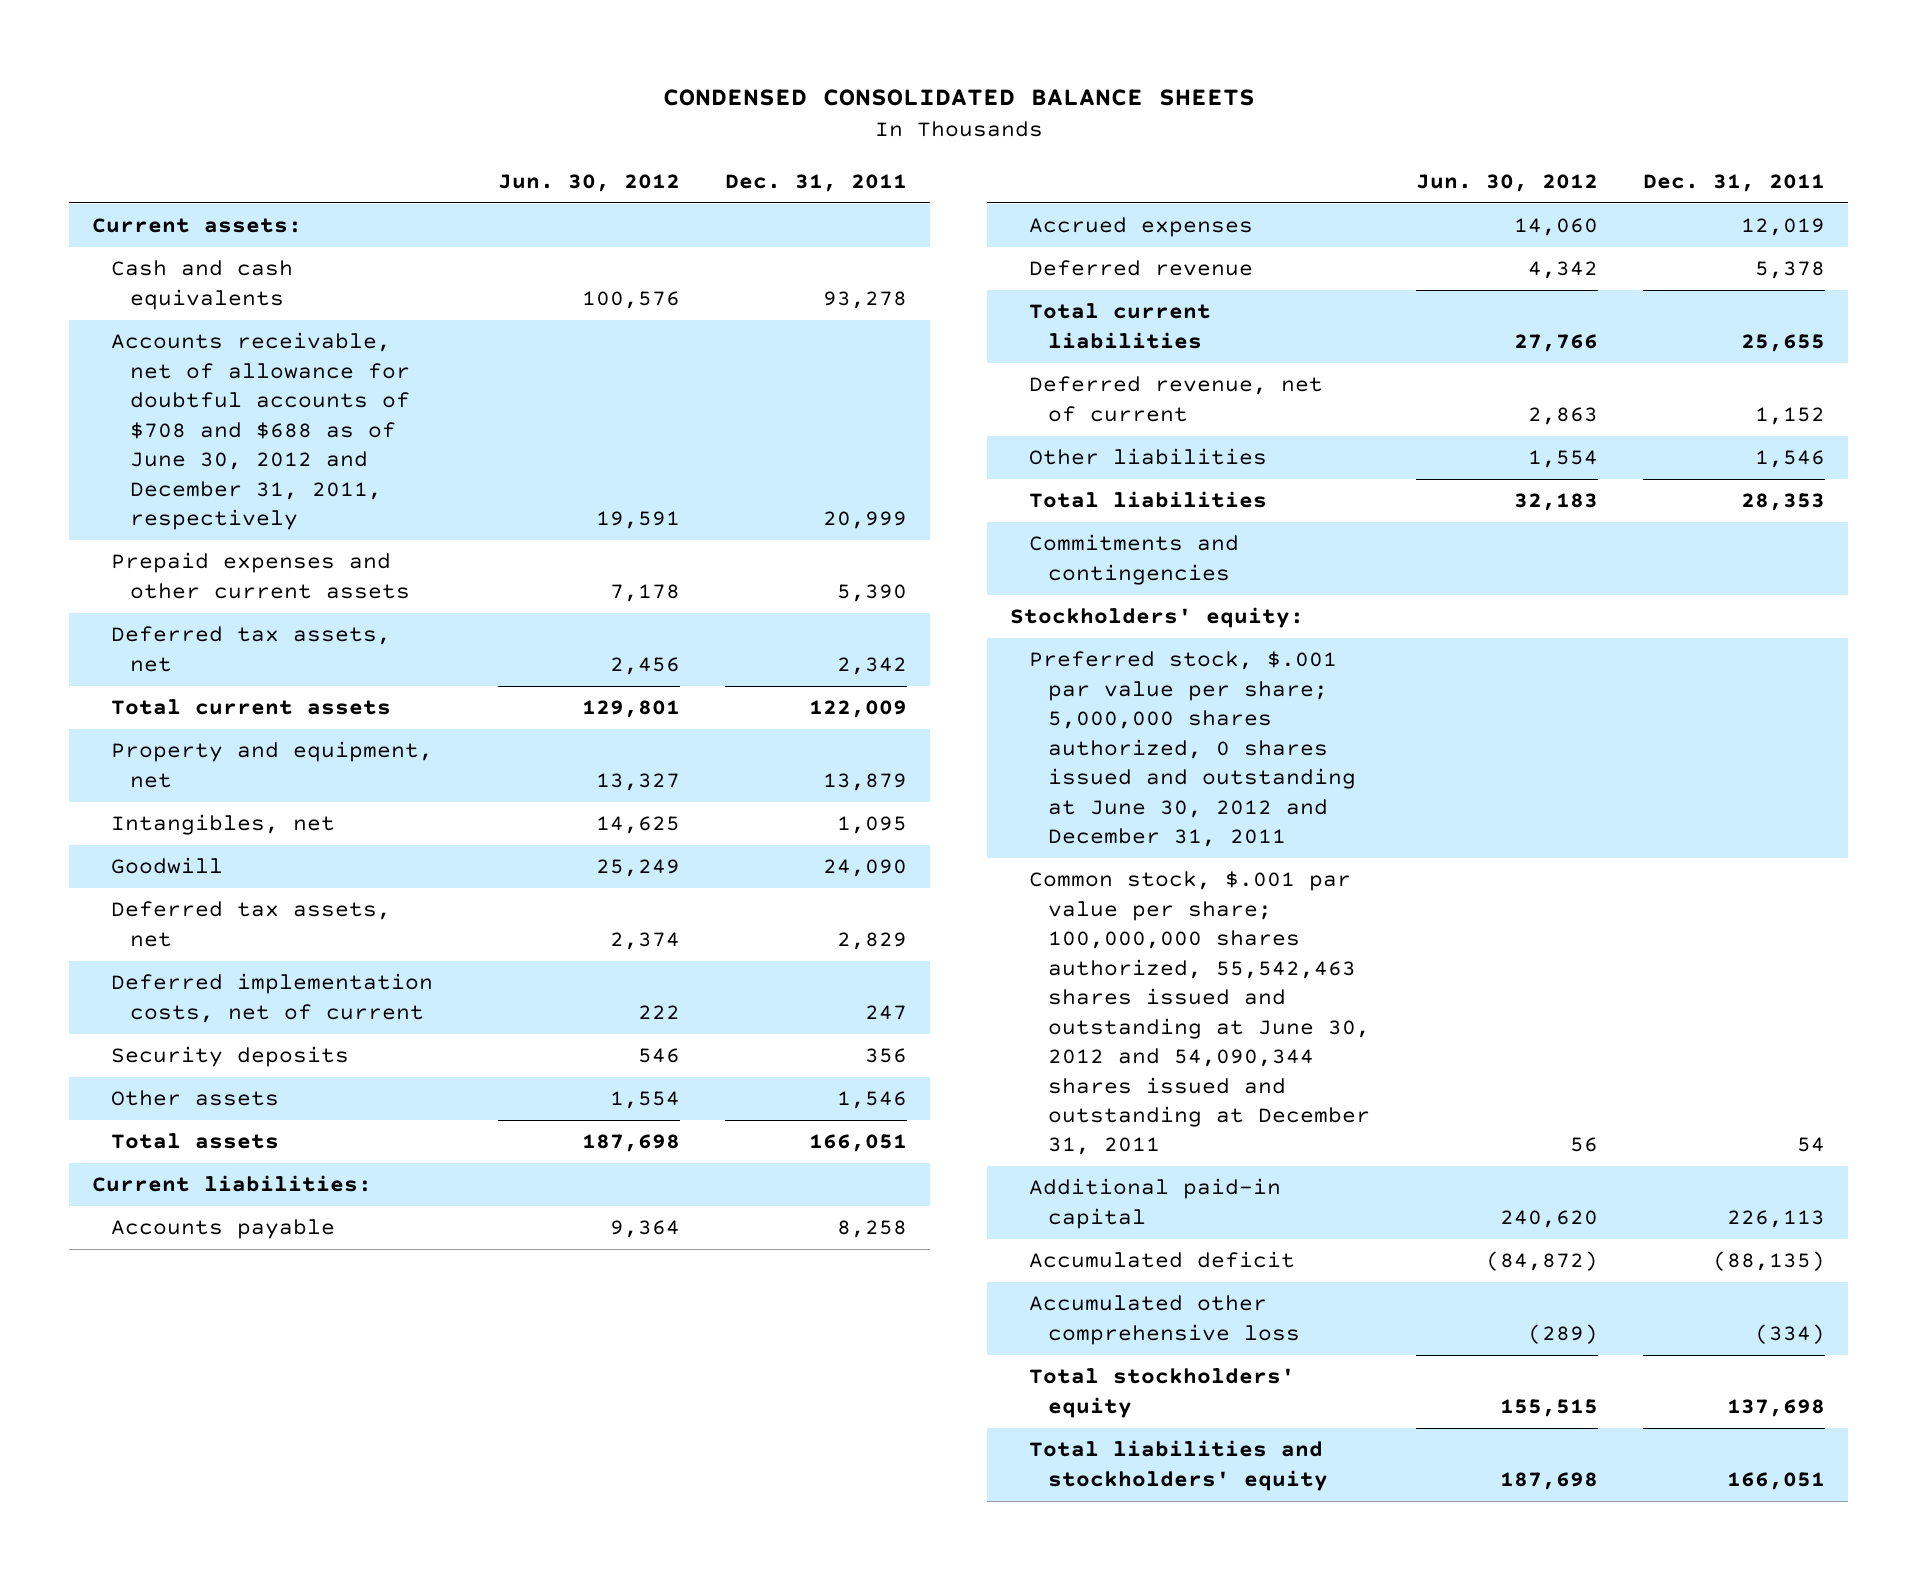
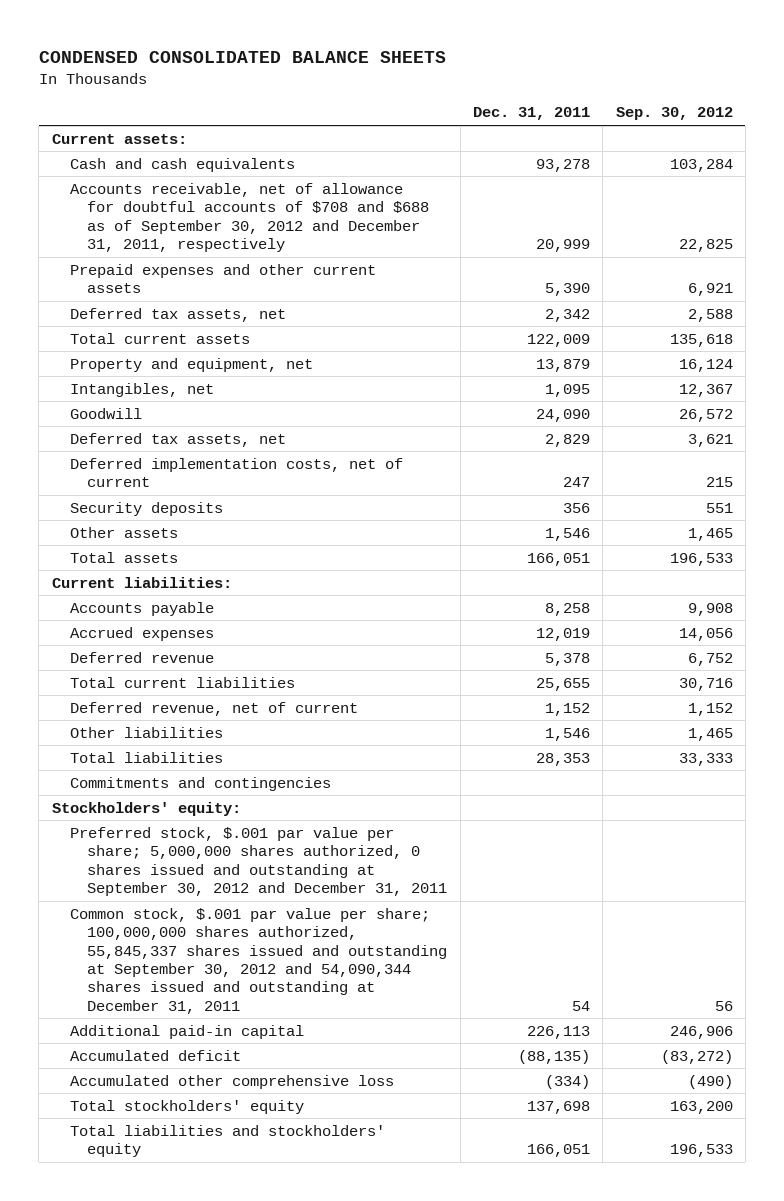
- | Jun. 30, 2012 | Dec. 31, 2011
+ | Dec. 31, 2011 | Sep. 30, 2012
- Accounts receivable, net of allowance for doubtful accounts of $708 and $688 as of June 30, 2012 and December 31, 2011, respectively | 19,591 | 20,999
+ Accounts receivable, net of allowance for doubtful accounts of $708 and $688 as of September 30, 2012 and December 31, 2011, respectively | 20,999 | 22,825
- Preferred stock, $.001 par value per share; 5,000,000 shares authorized, 0 shares issued and outstanding at June 30, 2012 and December 31, 2011
- Common stock, $.001 par value per share; 100,000,000 shares authorized, 55,542,463 shares issued and outstanding at June 30, 2012 and 54,090,344 shares issued and outstanding at December 31, 2011 | 56 | 54
+ Preferred stock, $.001 par value per share; 5,000,000 shares authorized, 0 shares issued and outstanding at September 30, 2012 and December 31, 2011
+ Common stock, $.001 par value per share; 100,000,000 shares authorized, 55,845,337 shares issued and outstanding at September 30, 2012 and 54,090,344 shares issued and outstanding at December 31, 2011 | 54 | 56

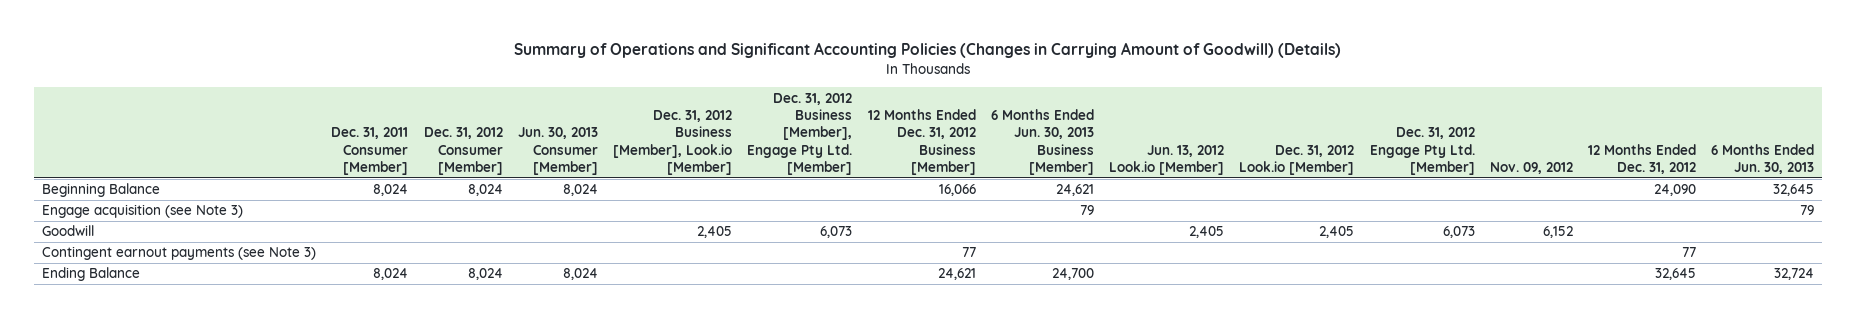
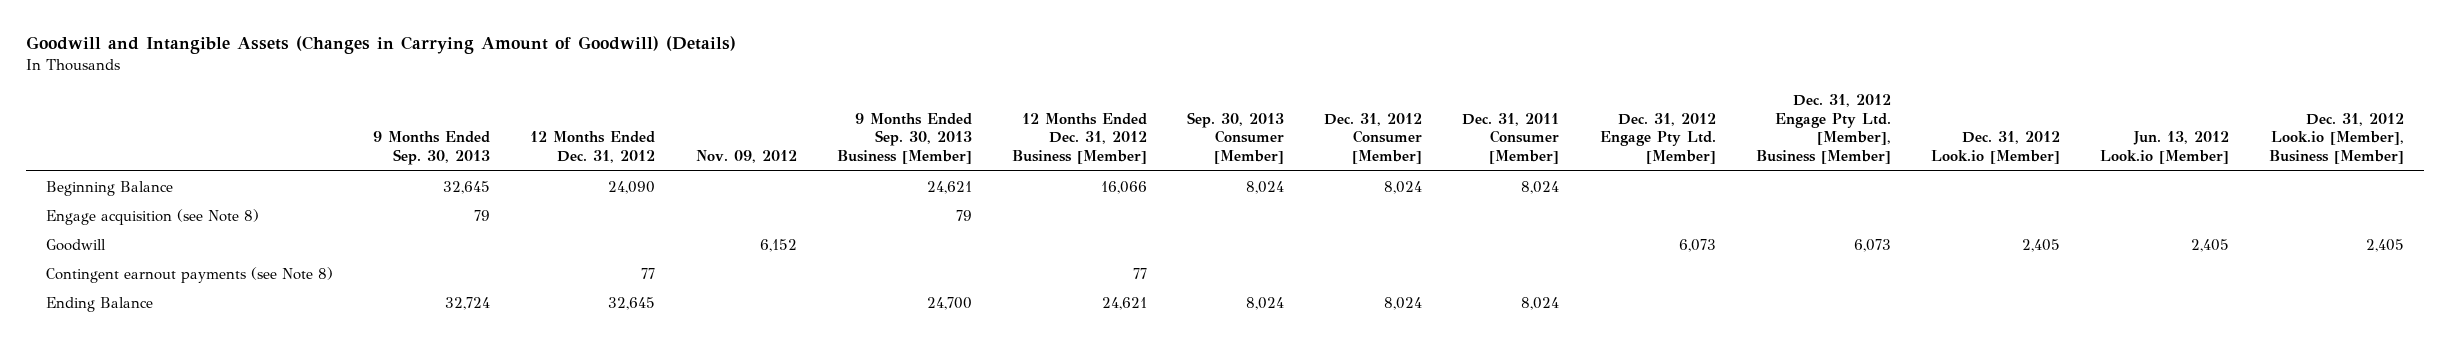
- Summary of Operations and Significant Accounting Policies (Changes in Carrying Amount of Goodwill) (Details)
+ Goodwill and Intangible Assets (Changes in Carrying Amount of Goodwill) (Details)
- | Dec. 31, 2011 Consumer [Member] | Dec. 31, 2012 Consumer [Member] | Jun. 30, 2013 Consumer [Member] | Dec. 31, 2012 Business [Member], Look.io [Member] | Dec. 31, 2012 Business [Member], Engage Pty Ltd. [Member] | 12 Months Ended Dec. 31, 2012 Business [Member] | 6 Months Ended Jun. 30, 2013 Business [Member] | Jun. 13, 2012 Look.io [Member] | Dec. 31, 2012 Look.io [Member] | Dec. 31, 2012 Engage Pty Ltd. [Member] | Nov. 09, 2012 | 12 Months Ended Dec. 31, 2012 | 6 Months Ended Jun. 30, 2013
+ | 9 Months Ended Sep. 30, 2013 | 12 Months Ended Dec. 31, 2012 | Nov. 09, 2012 | 9 Months Ended Sep. 30, 2013 Business [Member] | 12 Months Ended Dec. 31, 2012 Business [Member] | Sep. 30, 2013 Consumer [Member] | Dec. 31, 2012 Consumer [Member] | Dec. 31, 2011 Consumer [Member] | Dec. 31, 2012 Engage Pty Ltd. [Member] | Dec. 31, 2012 Engage Pty Ltd. [Member], Business [Member] | Dec. 31, 2012 Look.io [Member] | Jun. 13, 2012 Look.io [Member] | Dec. 31, 2012 Look.io [Member], Business [Member]
- Engage acquisition (see Note 3) | | | | | | | 79 | | | | | | 79
+ Engage acquisition (see Note 8) | 79 | | | 79 | | | | | | | | |
- Contingent earnout payments (see Note 3) | | | | | | 77 | | | | | | 77 |
+ Contingent earnout payments (see Note 8) | | 77 | | | 77 | | | | | | | |

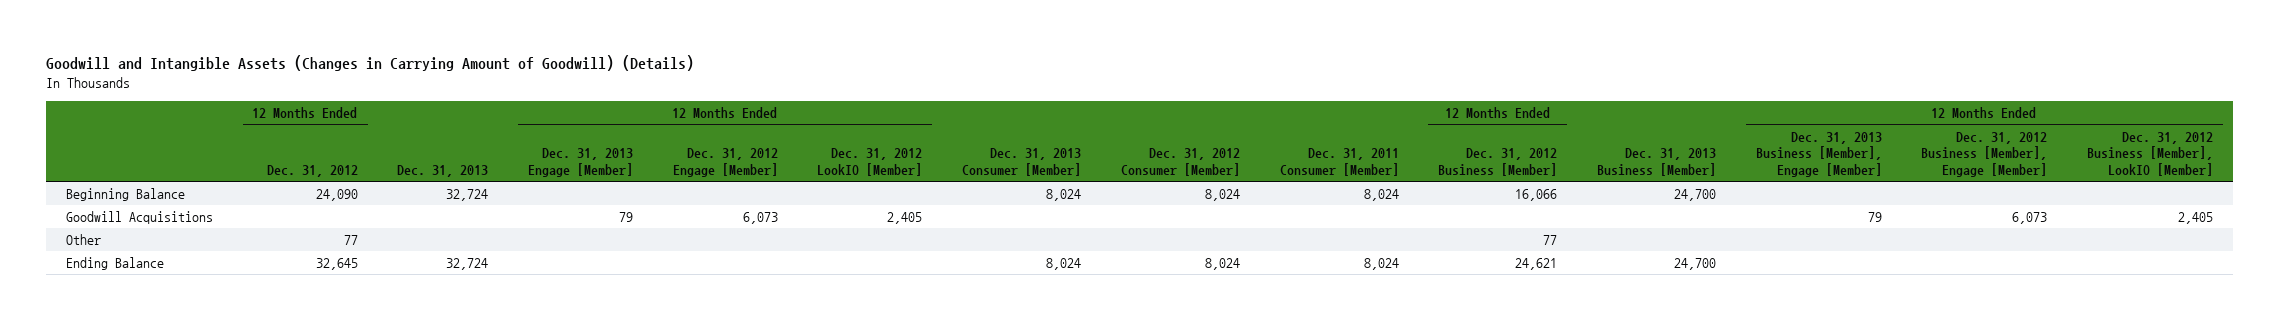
- | 9 Months Ended Sep. 30, 2013 | 12 Months Ended Dec. 31, 2012 | Nov. 09, 2012 | 9 Months Ended Sep. 30, 2013 Business [Member] | 12 Months Ended Dec. 31, 2012 Business [Member] | Sep. 30, 2013 Consumer [Member] | Dec. 31, 2012 Consumer [Member] | Dec. 31, 2011 Consumer [Member] | Dec. 31, 2012 Engage Pty Ltd. [Member] | Dec. 31, 2012 Engage Pty Ltd. [Member], Business [Member] | Dec. 31, 2012 Look.io [Member] | Jun. 13, 2012 Look.io [Member] | Dec. 31, 2012 Look.io [Member], Business [Member]
+ | 12 Months Ended Dec. 31, 2012 | Dec. 31, 2013 | 12 Months Ended Dec. 31, 2013 Engage [Member] | 12 Months Ended Dec. 31, 2012 Engage [Member] | 12 Months Ended Dec. 31, 2012 LookIO [Member] | Dec. 31, 2013 Consumer [Member] | Dec. 31, 2012 Consumer [Member] | Dec. 31, 2011 Consumer [Member] | 12 Months Ended Dec. 31, 2012 Business [Member] | Dec. 31, 2013 Business [Member] | 12 Months Ended Dec. 31, 2013 Business [Member], Engage [Member] | 12 Months Ended Dec. 31, 2012 Business [Member], Engage [Member] | 12 Months Ended Dec. 31, 2012 Business [Member], LookIO [Member]
- Engage acquisition (see Note 8) | 79 | | | 79 | | | | | | | | |
- Goodwill | | | 6,152 | | | | | | 6,073 | 6,073 | 2,405 | 2,405 | 2,405
- Contingent earnout payments (see Note 8) | | 77 | | | 77 | | | | | | | |
+ Goodwill Acquisitions | | | 79 | 6,073 | 2,405 | | | | | | 79 | 6,073 | 2,405
+ Other | 77 | | | | | | | | 77 | | | |

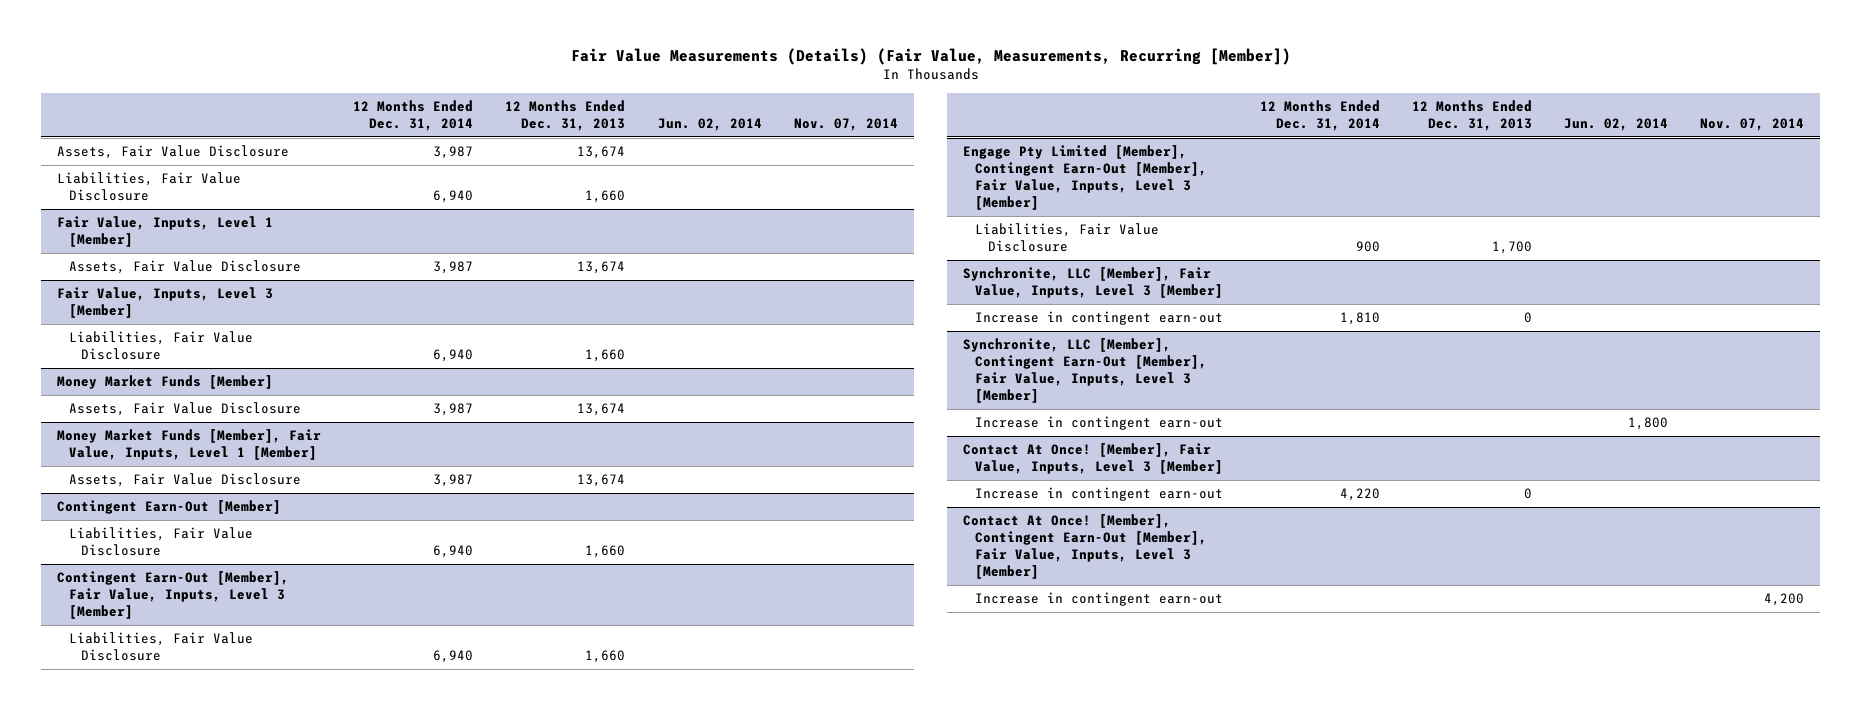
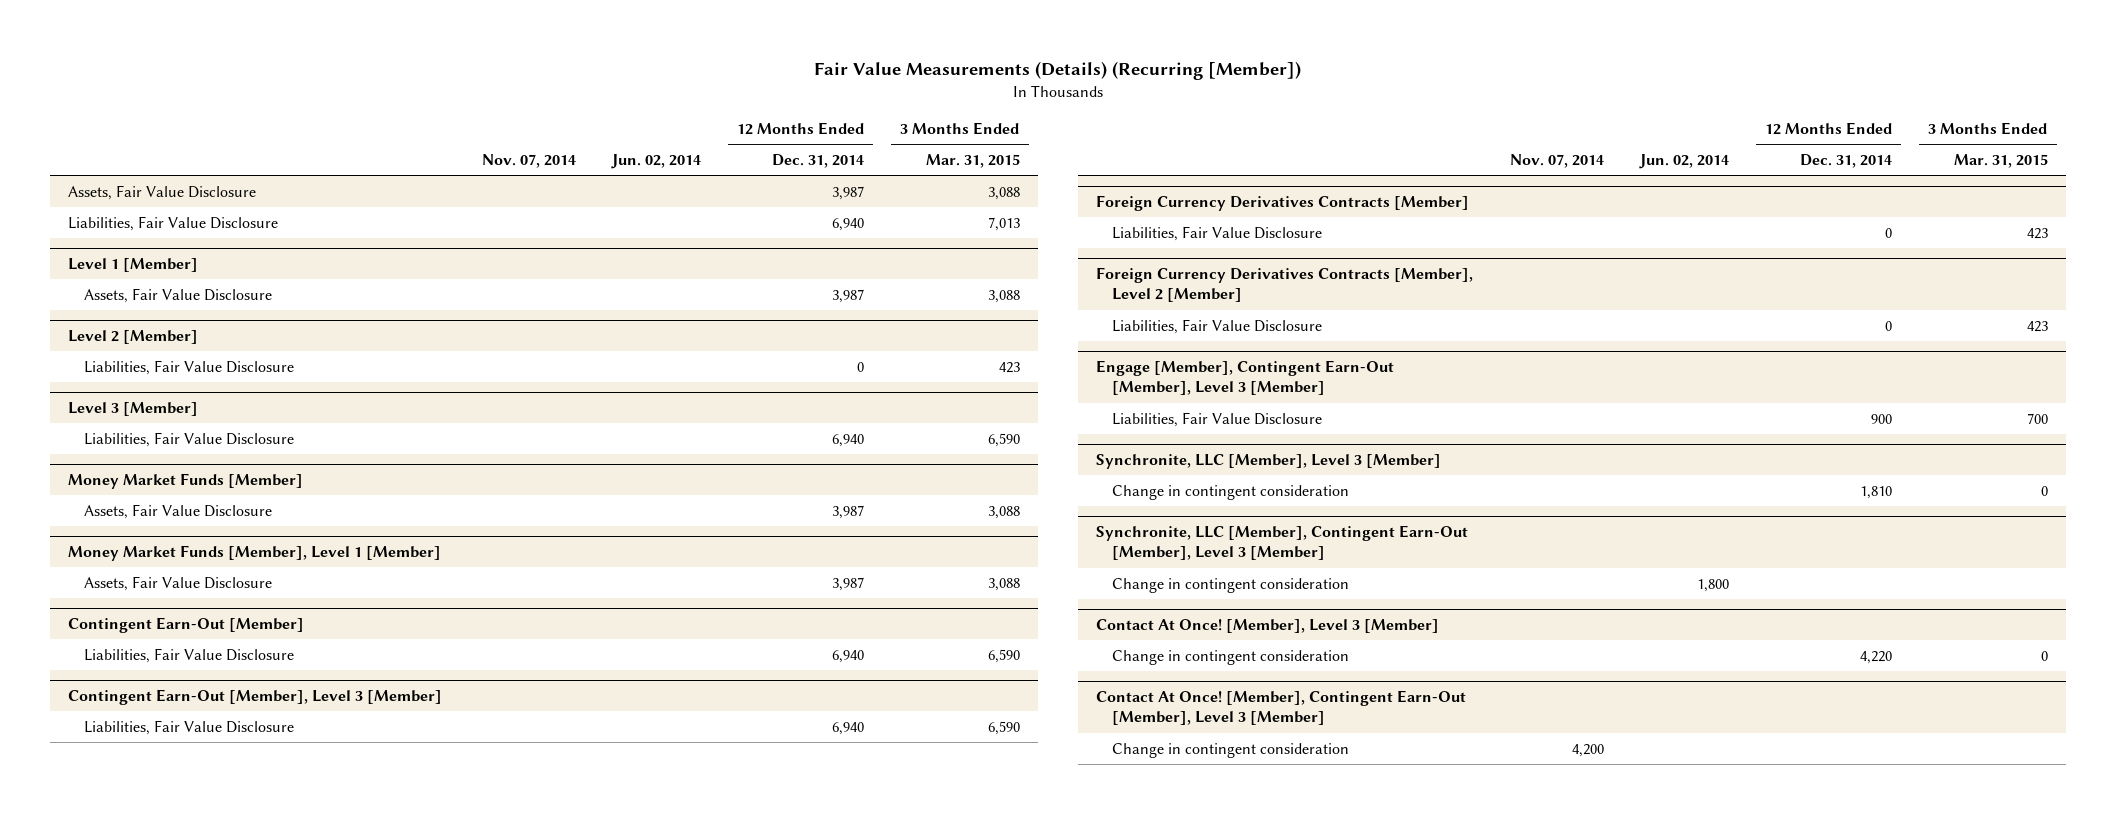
- Fair Value Measurements (Details) (Fair Value, Measurements, Recurring [Member])
+ Fair Value Measurements (Details) (Recurring [Member])
- | 12 Months Ended Dec. 31, 2014 | 12 Months Ended Dec. 31, 2013 | Jun. 02, 2014 | Nov. 07, 2014
+ | Nov. 07, 2014 | Jun. 02, 2014 | 12 Months Ended Dec. 31, 2014 | 3 Months Ended Mar. 31, 2015
- Fair Value, Inputs, Level 1 [Member]
+ Level 1 [Member]
- Fair Value, Inputs, Level 3 [Member]
+ Level 2 [Member]
+ Liabilities, Fair Value Disclosure | | | 0 | 423
+ Level 3 [Member]
- Money Market Funds [Member], Fair Value, Inputs, Level 1 [Member]
+ Money Market Funds [Member], Level 1 [Member]
- Contingent Earn-Out [Member], Fair Value, Inputs, Level 3 [Member]
+ Contingent Earn-Out [Member], Level 3 [Member]
- Engage Pty Limited [Member], Contingent Earn-Out [Member], Fair Value, Inputs, Level 3 [Member]
+ Foreign Currency Derivatives Contracts [Member]
+ Liabilities, Fair Value Disclosure | | | 0 | 423
+ Foreign Currency Derivatives Contracts [Member], Level 2 [Member]
+ Liabilities, Fair Value Disclosure | | | 0 | 423
+ Engage [Member], Contingent Earn-Out [Member], Level 3 [Member]
- Synchronite, LLC [Member], Fair Value, Inputs, Level 3 [Member]
- Increase in contingent earn-out | 1,810 | 0 | |
- Synchronite, LLC [Member], Contingent Earn-Out [Member], Fair Value, Inputs, Level 3 [Member]
- Increase in contingent earn-out | | | 1,800 |
- Contact At Once! [Member], Fair Value, Inputs, Level 3 [Member]
- Increase in contingent earn-out | 4,220 | 0 | |
- Contact At Once! [Member], Contingent Earn-Out [Member], Fair Value, Inputs, Level 3 [Member]
- Increase in contingent earn-out | | | | 4,200
+ Synchronite, LLC [Member], Level 3 [Member]
+ Change in contingent consideration | | | 1,810 | 0
+ Synchronite, LLC [Member], Contingent Earn-Out [Member], Level 3 [Member]
+ Change in contingent consideration | | 1,800 | |
+ Contact At Once! [Member], Level 3 [Member]
+ Change in contingent consideration | | | 4,220 | 0
+ Contact At Once! [Member], Contingent Earn-Out [Member], Level 3 [Member]
+ Change in contingent consideration | 4,200 | | |

